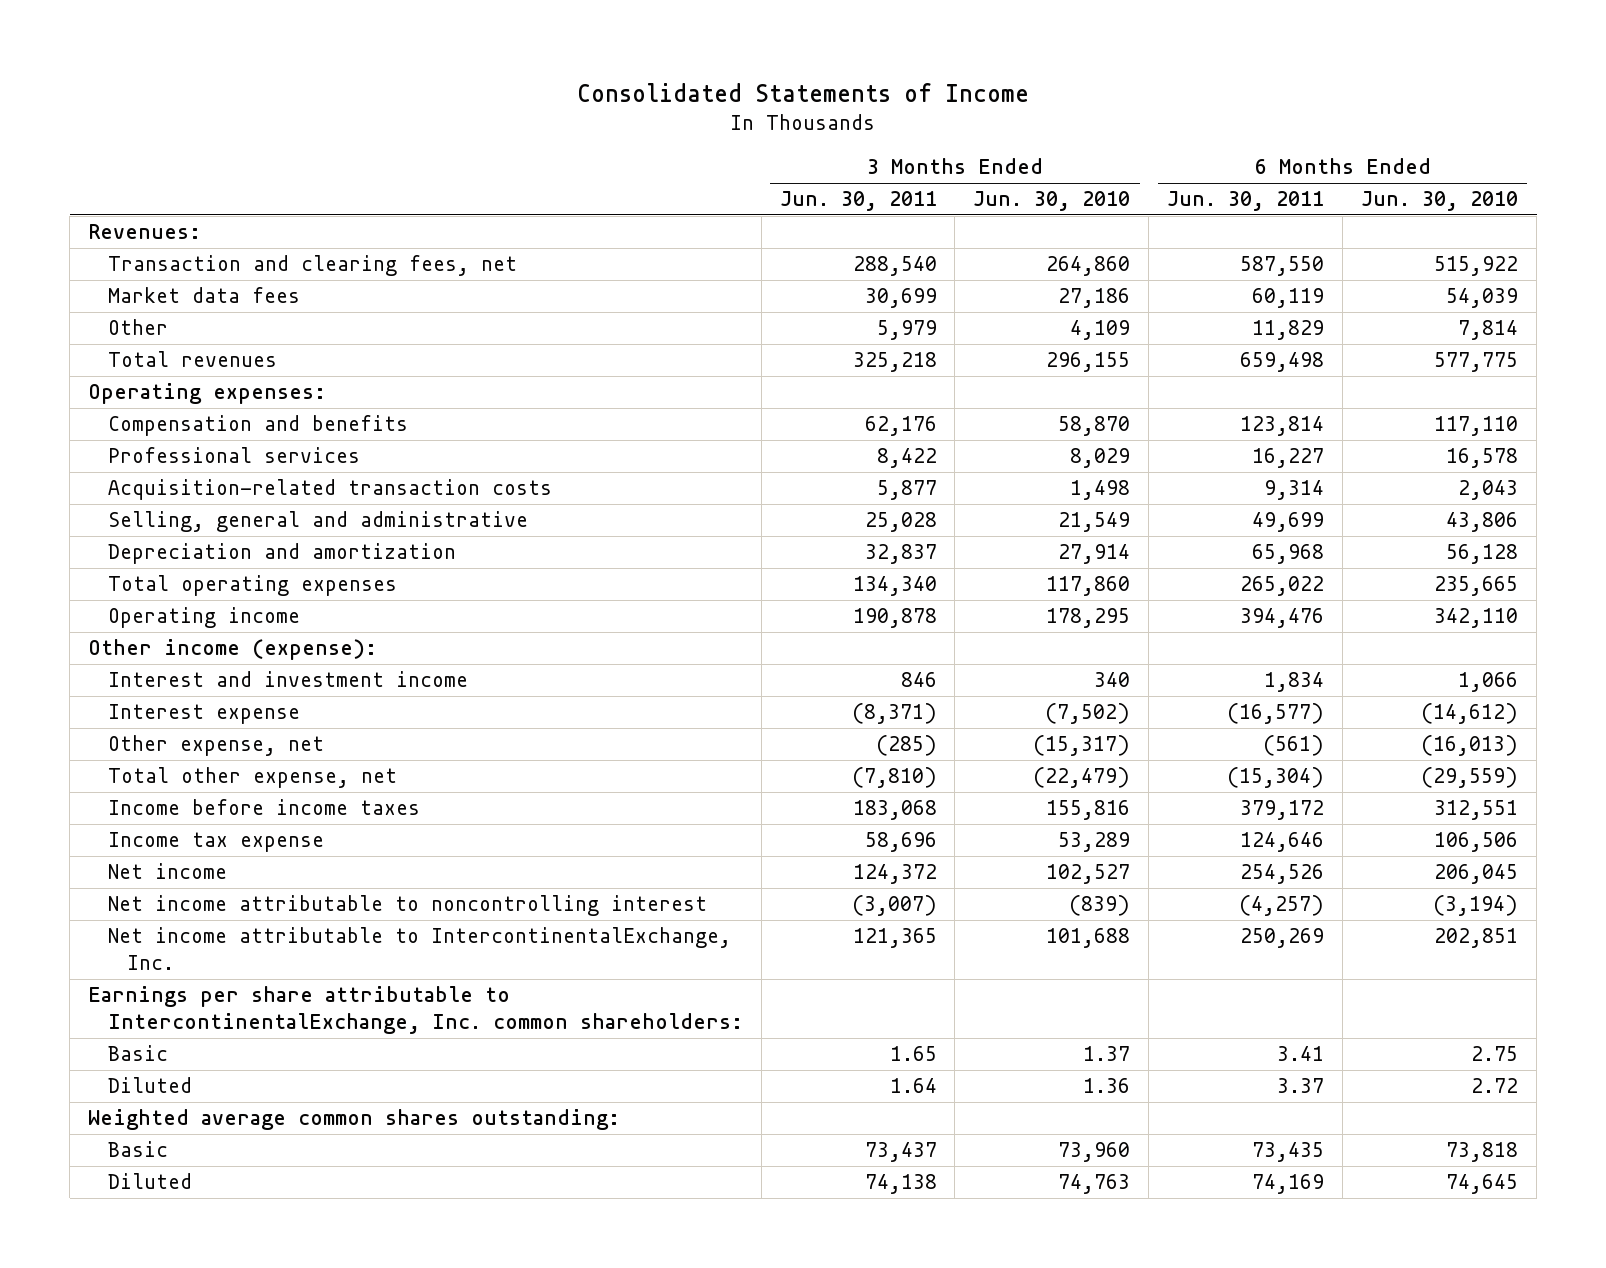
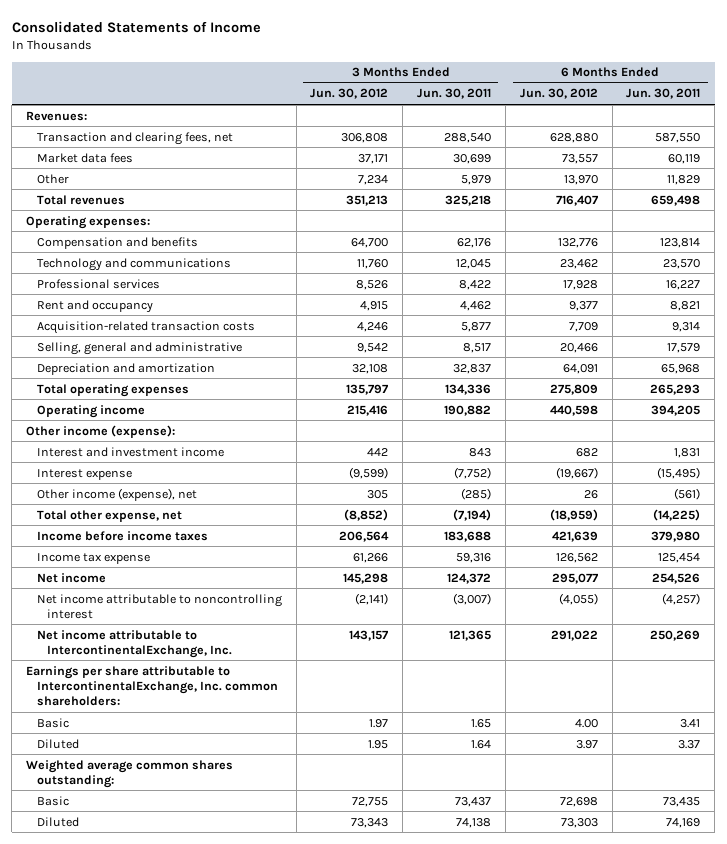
- | 3 Months Ended Jun. 30, 2011 | 3 Months Ended Jun. 30, 2010 | 6 Months Ended Jun. 30, 2011 | 6 Months Ended Jun. 30, 2010
+ | 3 Months Ended Jun. 30, 2012 | 3 Months Ended Jun. 30, 2011 | 6 Months Ended Jun. 30, 2012 | 6 Months Ended Jun. 30, 2011
+ Technology and communications | 11,760 | 12,045 | 23,462 | 23,570
+ Rent and occupancy | 4,915 | 4,462 | 9,377 | 8,821
- Selling, general and administrative | 25,028 | 21,549 | 49,699 | 43,806
+ Selling, general and administrative | 9,542 | 8,517 | 20,466 | 17,579
- Total operating expenses | 134,340 | 117,860 | 265,022 | 235,665
- Operating income | 190,878 | 178,295 | 394,476 | 342,110
+ Total operating expenses | 135,797 | 134,336 | 275,809 | 265,293
+ Operating income | 215,416 | 190,882 | 440,598 | 394,205
- Interest and investment income | 846 | 340 | 1,834 | 1,066
- Interest expense | (8,371) | (7,502) | (16,577) | (14,612)
- Other expense, net | (285) | (15,317) | (561) | (16,013)
- Total other expense, net | (7,810) | (22,479) | (15,304) | (29,559)
- Income before income taxes | 183,068 | 155,816 | 379,172 | 312,551
- Income tax expense | 58,696 | 53,289 | 124,646 | 106,506
+ Interest and investment income | 442 | 843 | 682 | 1,831
+ Interest expense | (9,599) | (7,752) | (19,667) | (15,495)
+ Other income (expense), net | 305 | (285) | 26 | (561)
+ Total other expense, net | (8,852) | (7,194) | (18,959) | (14,225)
+ Income before income taxes | 206,564 | 183,688 | 421,639 | 379,980
+ Income tax expense | 61,266 | 59,316 | 126,562 | 125,454

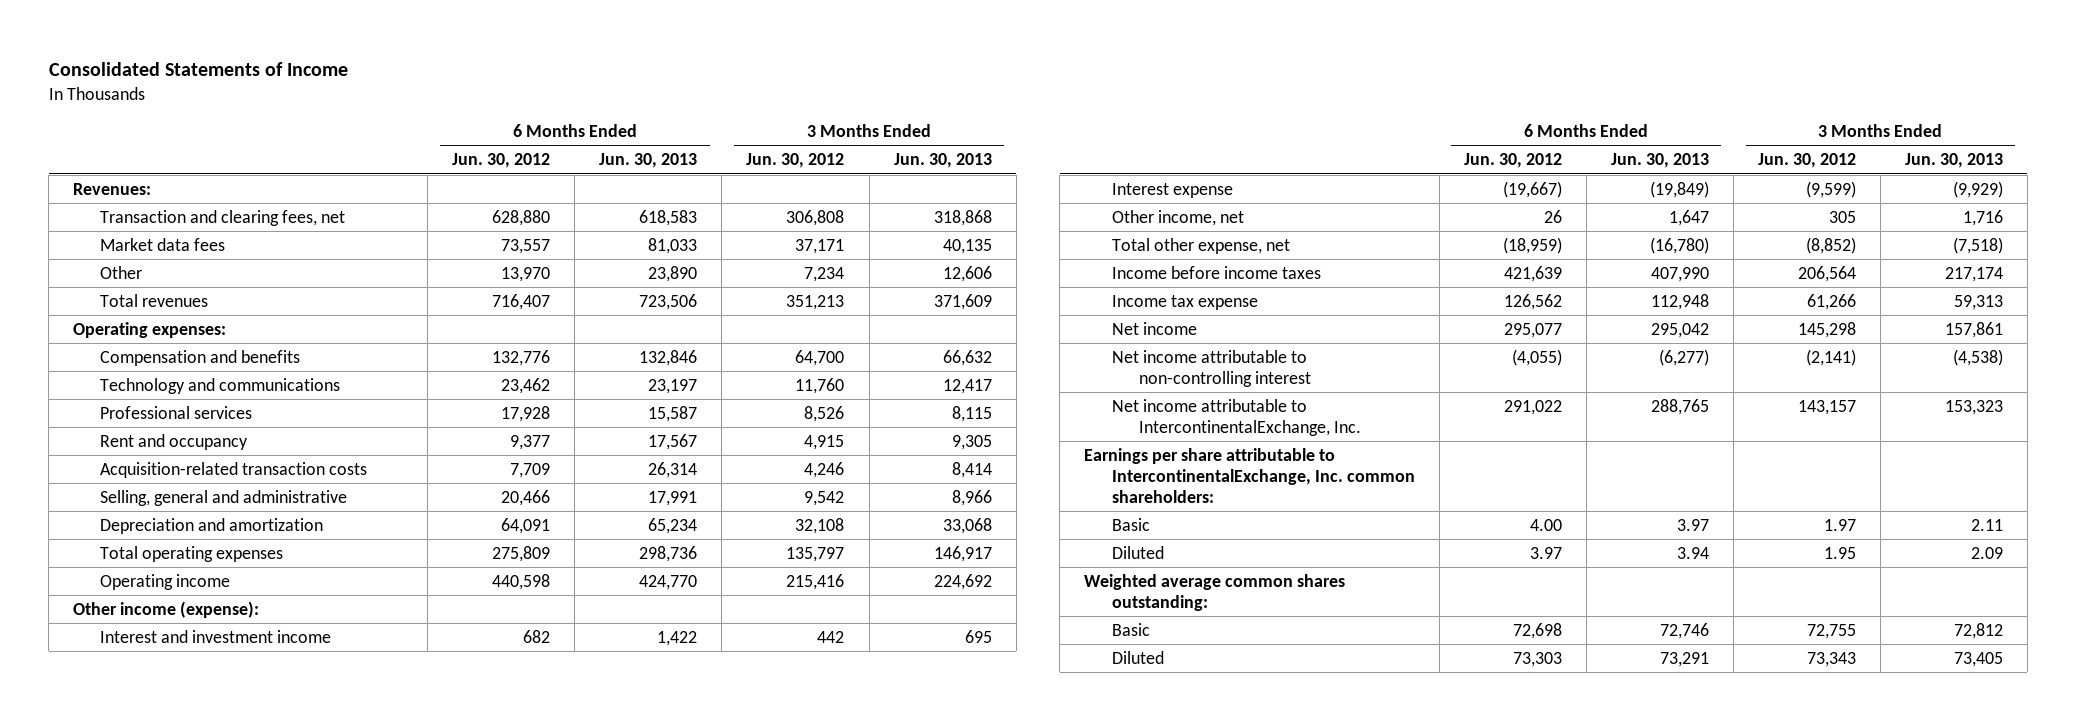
- | 3 Months Ended Jun. 30, 2012 | 3 Months Ended Jun. 30, 2011 | 6 Months Ended Jun. 30, 2012 | 6 Months Ended Jun. 30, 2011
+ | 6 Months Ended Jun. 30, 2012 | 6 Months Ended Jun. 30, 2013 | 3 Months Ended Jun. 30, 2012 | 3 Months Ended Jun. 30, 2013
- Other income (expense), net | 305 | (285) | 26 | (561)
+ Other income, net | 26 | 1,647 | 305 | 1,716
- Net income attributable to noncontrolling interest | (2,141) | (3,007) | (4,055) | (4,257)
+ Net income attributable to non-controlling interest | (4,055) | (6,277) | (2,141) | (4,538)

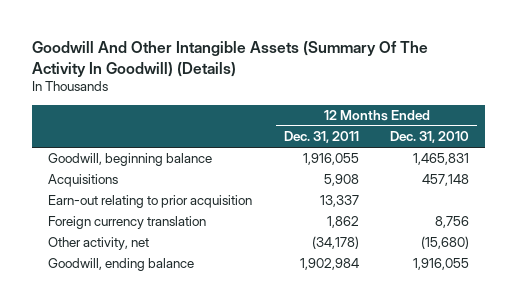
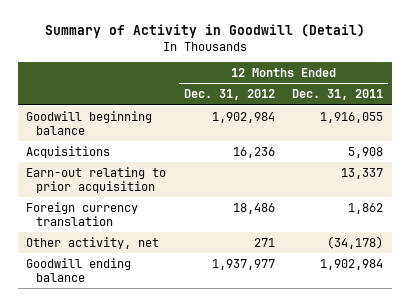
- Goodwill And Other Intangible Assets (Summary Of The Activity In Goodwill) (Details)
+ Summary of Activity in Goodwill (Detail)
- | 12 Months Ended Dec. 31, 2011 | 12 Months Ended Dec. 31, 2010
+ | 12 Months Ended Dec. 31, 2012 | 12 Months Ended Dec. 31, 2011
- Goodwill, beginning balance | 1,916,055 | 1,465,831
+ Goodwill beginning balance | 1,902,984 | 1,916,055
- Goodwill, ending balance | 1,902,984 | 1,916,055
+ Goodwill ending balance | 1,937,977 | 1,902,984

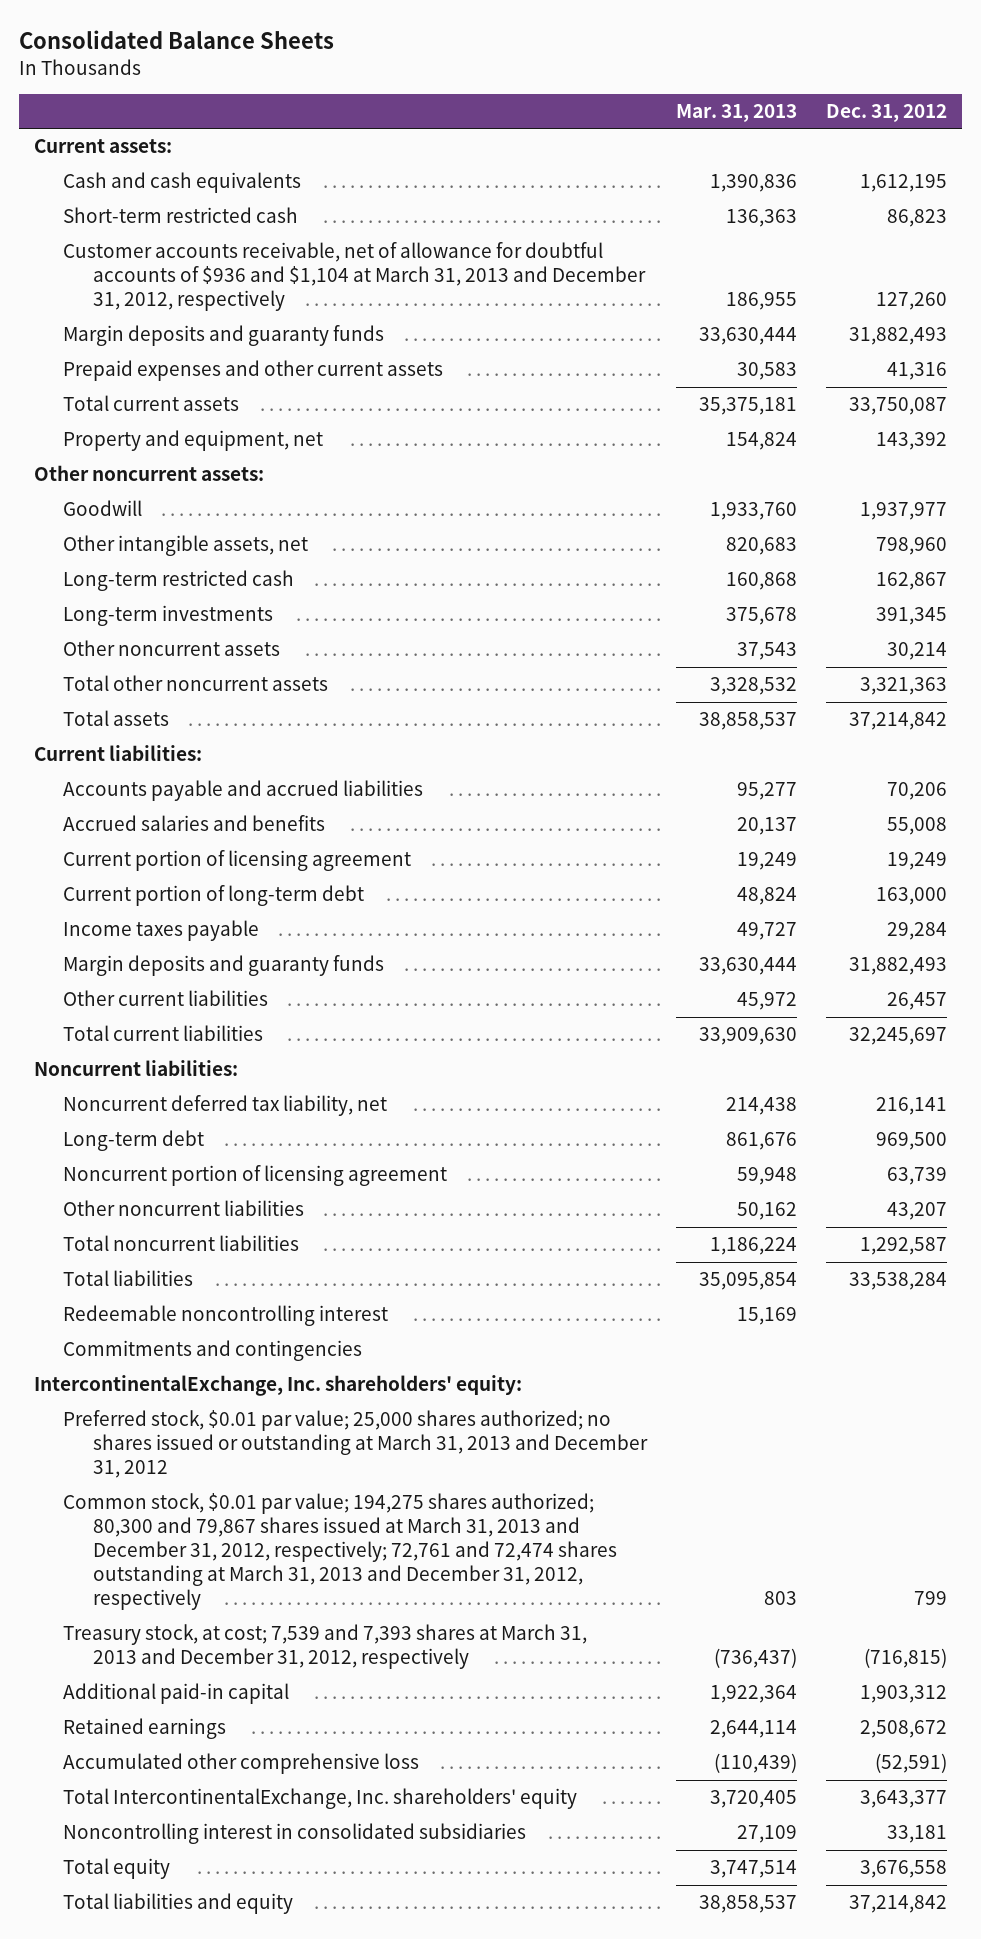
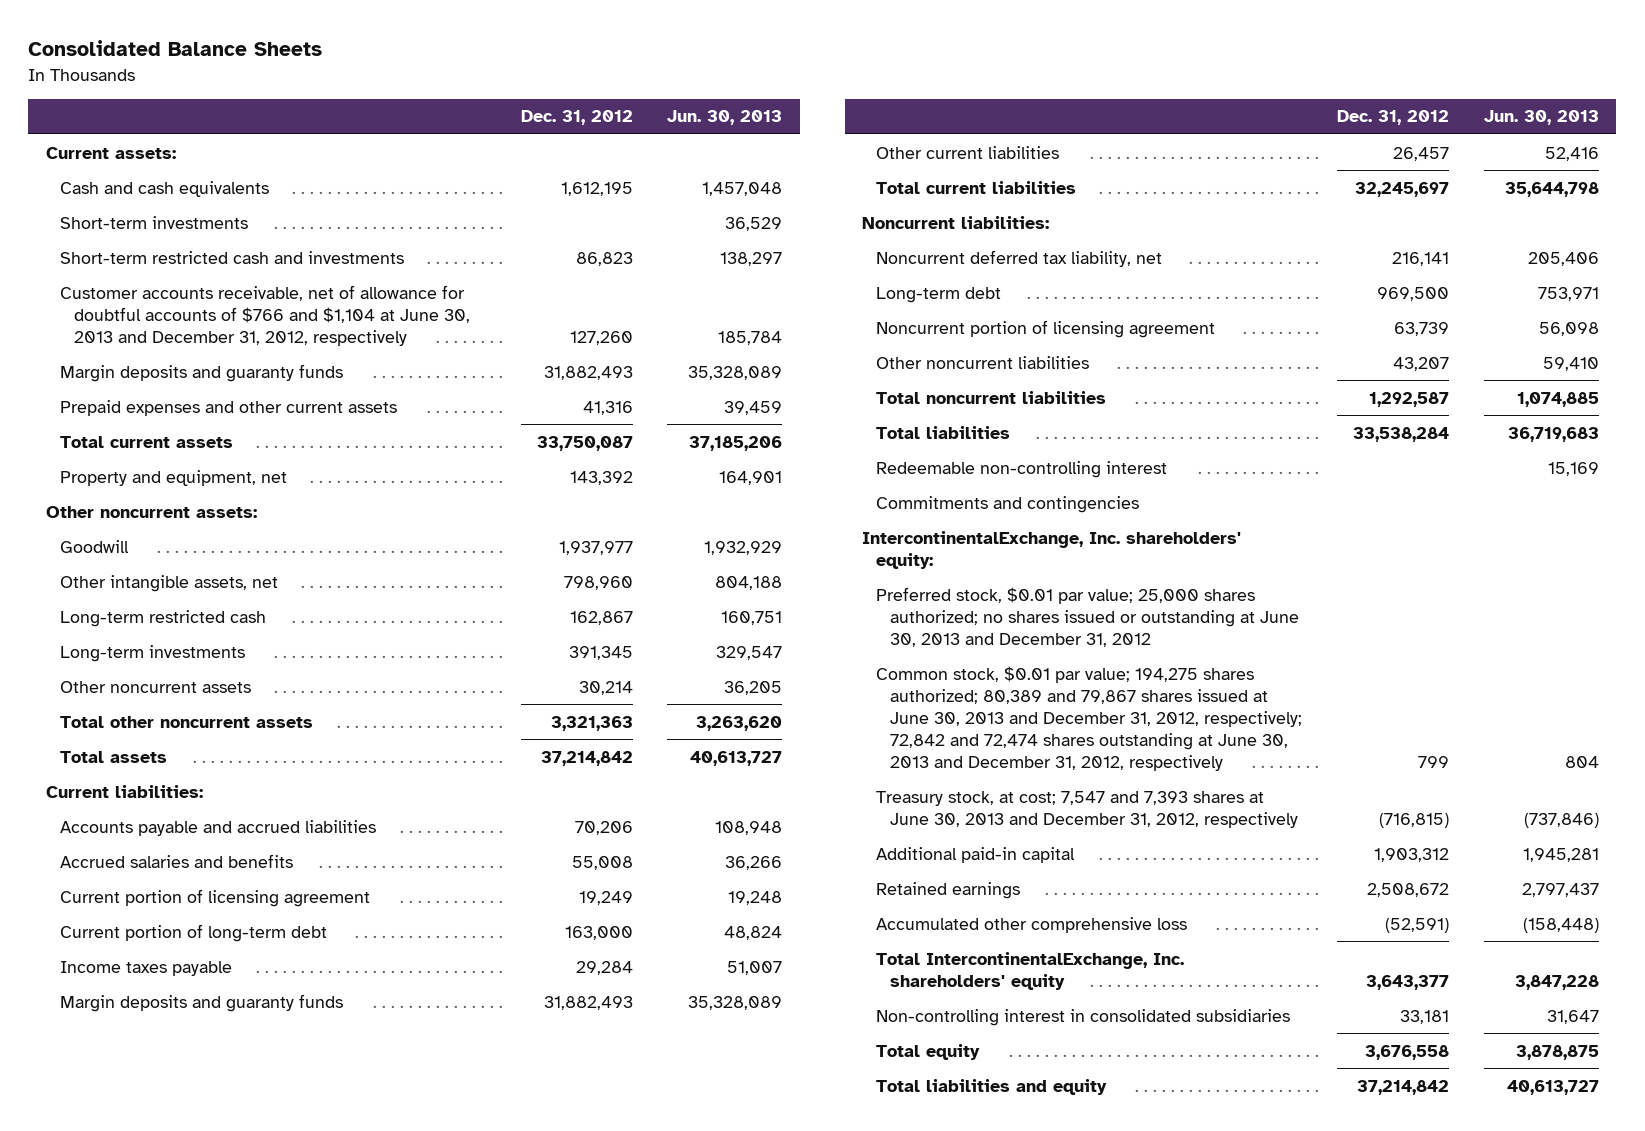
- | Mar. 31, 2013 | Dec. 31, 2012
+ | Dec. 31, 2012 | Jun. 30, 2013
- Short-term restricted cash | 136,363 | 86,823
- Customer accounts receivable, net of allowance for doubtful accounts of $936 and $1,104 at March 31, 2013 and December 31, 2012, respectively | 186,955 | 127,260
+ Short-term investments | | 36,529
+ Short-term restricted cash and investments | 86,823 | 138,297
+ Customer accounts receivable, net of allowance for doubtful accounts of $766 and $1,104 at June 30, 2013 and December 31, 2012, respectively | 127,260 | 185,784
- Redeemable noncontrolling interest | 15,169 |
+ Redeemable non-controlling interest | | 15,169
- Preferred stock, $0.01 par value; 25,000 shares authorized; no shares issued or outstanding at March 31, 2013 and December 31, 2012
- Common stock, $0.01 par value; 194,275 shares authorized; 80,300 and 79,867 shares issued at March 31, 2013 and December 31, 2012, respectively; 72,761 and 72,474 shares outstanding at March 31, 2013 and December 31, 2012, respectively | 803 | 799
- Treasury stock, at cost; 7,539 and 7,393 shares at March 31, 2013 and December 31, 2012, respectively | (736,437) | (716,815)
+ Preferred stock, $0.01 par value; 25,000 shares authorized; no shares issued or outstanding at June 30, 2013 and December 31, 2012
+ Common stock, $0.01 par value; 194,275 shares authorized; 80,389 and 79,867 shares issued at June 30, 2013 and December 31, 2012, respectively; 72,842 and 72,474 shares outstanding at June 30, 2013 and December 31, 2012, respectively | 799 | 804
+ Treasury stock, at cost; 7,547 and 7,393 shares at June 30, 2013 and December 31, 2012, respectively | (716,815) | (737,846)
- Noncontrolling interest in consolidated subsidiaries | 27,109 | 33,181
+ Non-controlling interest in consolidated subsidiaries | 33,181 | 31,647

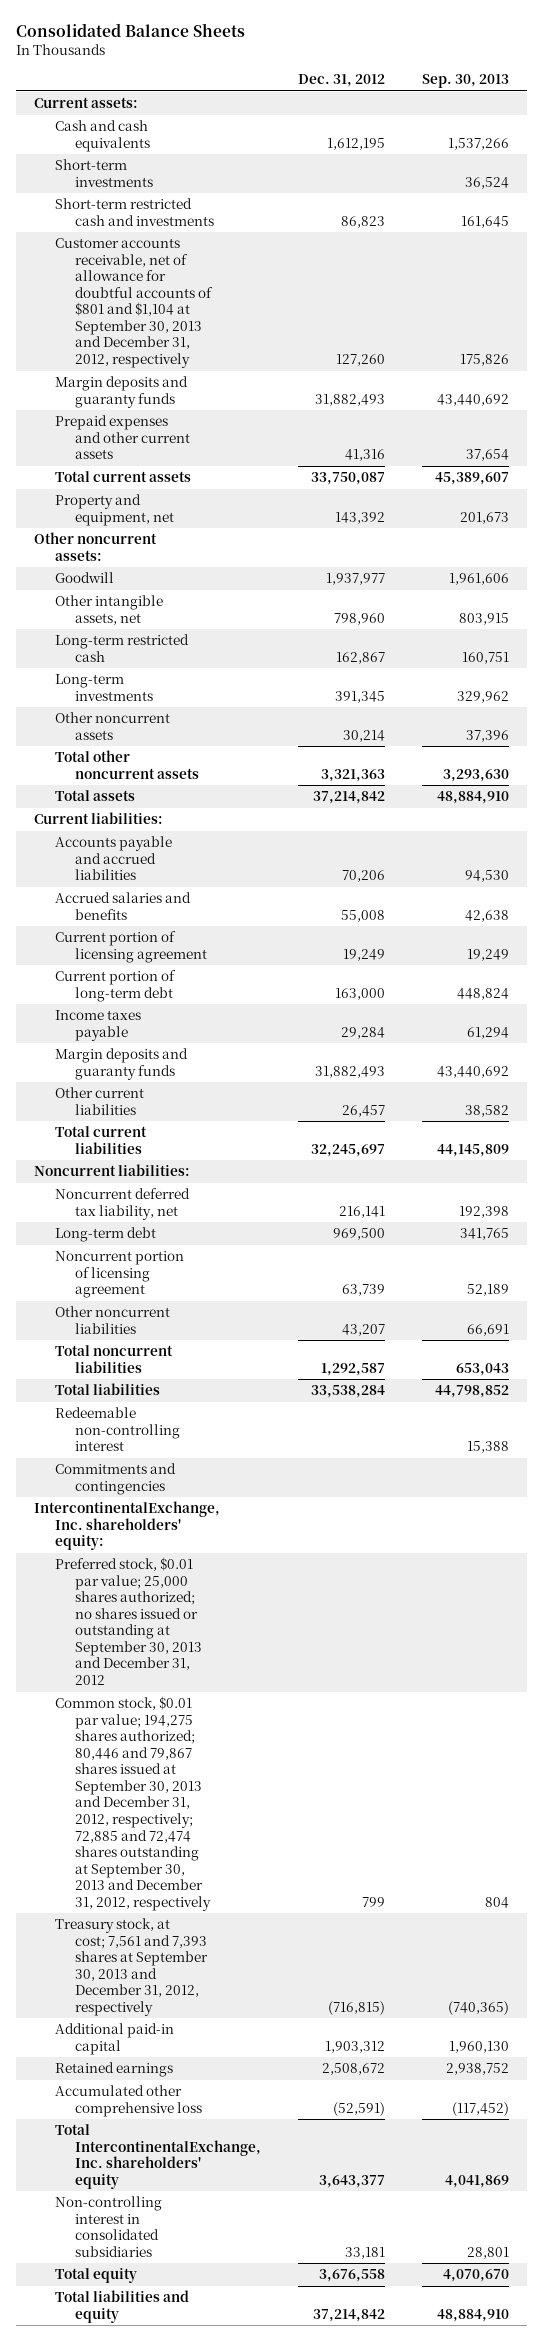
- | Dec. 31, 2012 | Jun. 30, 2013
+ | Dec. 31, 2012 | Sep. 30, 2013
- Customer accounts receivable, net of allowance for doubtful accounts of $766 and $1,104 at June 30, 2013 and December 31, 2012, respectively | 127,260 | 185,784
+ Customer accounts receivable, net of allowance for doubtful accounts of $801 and $1,104 at September 30, 2013 and December 31, 2012, respectively | 127,260 | 175,826
- Preferred stock, $0.01 par value; 25,000 shares authorized; no shares issued or outstanding at June 30, 2013 and December 31, 2012
- Common stock, $0.01 par value; 194,275 shares authorized; 80,389 and 79,867 shares issued at June 30, 2013 and December 31, 2012, respectively; 72,842 and 72,474 shares outstanding at June 30, 2013 and December 31, 2012, respectively | 799 | 804
- Treasury stock, at cost; 7,547 and 7,393 shares at June 30, 2013 and December 31, 2012, respectively | (716,815) | (737,846)
+ Preferred stock, $0.01 par value; 25,000 shares authorized; no shares issued or outstanding at September 30, 2013 and December 31, 2012
+ Common stock, $0.01 par value; 194,275 shares authorized; 80,446 and 79,867 shares issued at September 30, 2013 and December 31, 2012, respectively; 72,885 and 72,474 shares outstanding at September 30, 2013 and December 31, 2012, respectively | 799 | 804
+ Treasury stock, at cost; 7,561 and 7,393 shares at September 30, 2013 and December 31, 2012, respectively | (716,815) | (740,365)

